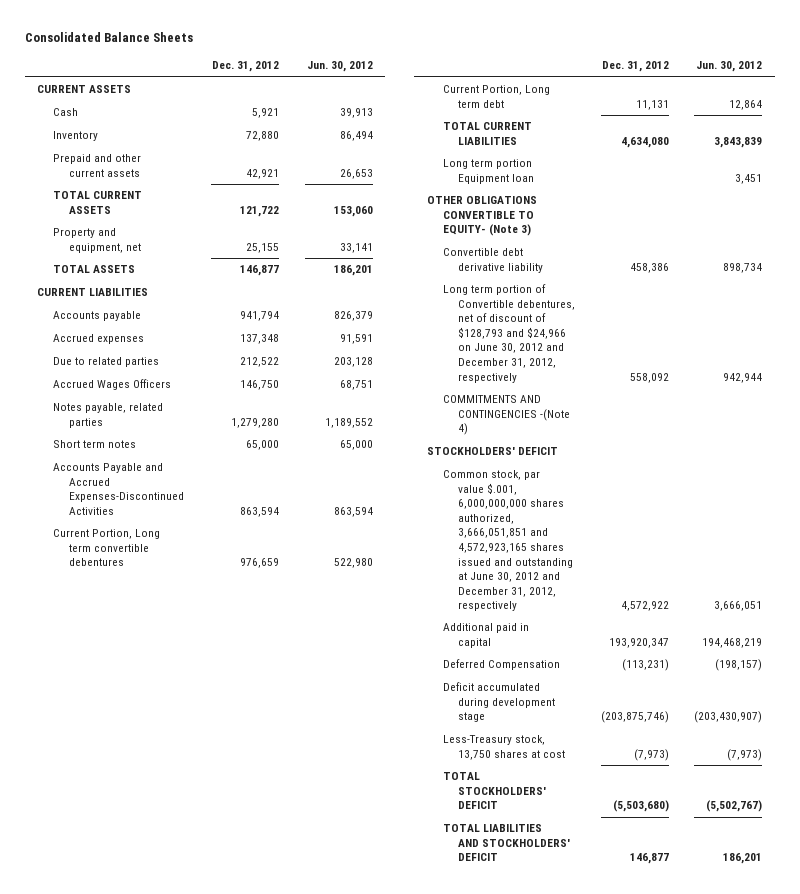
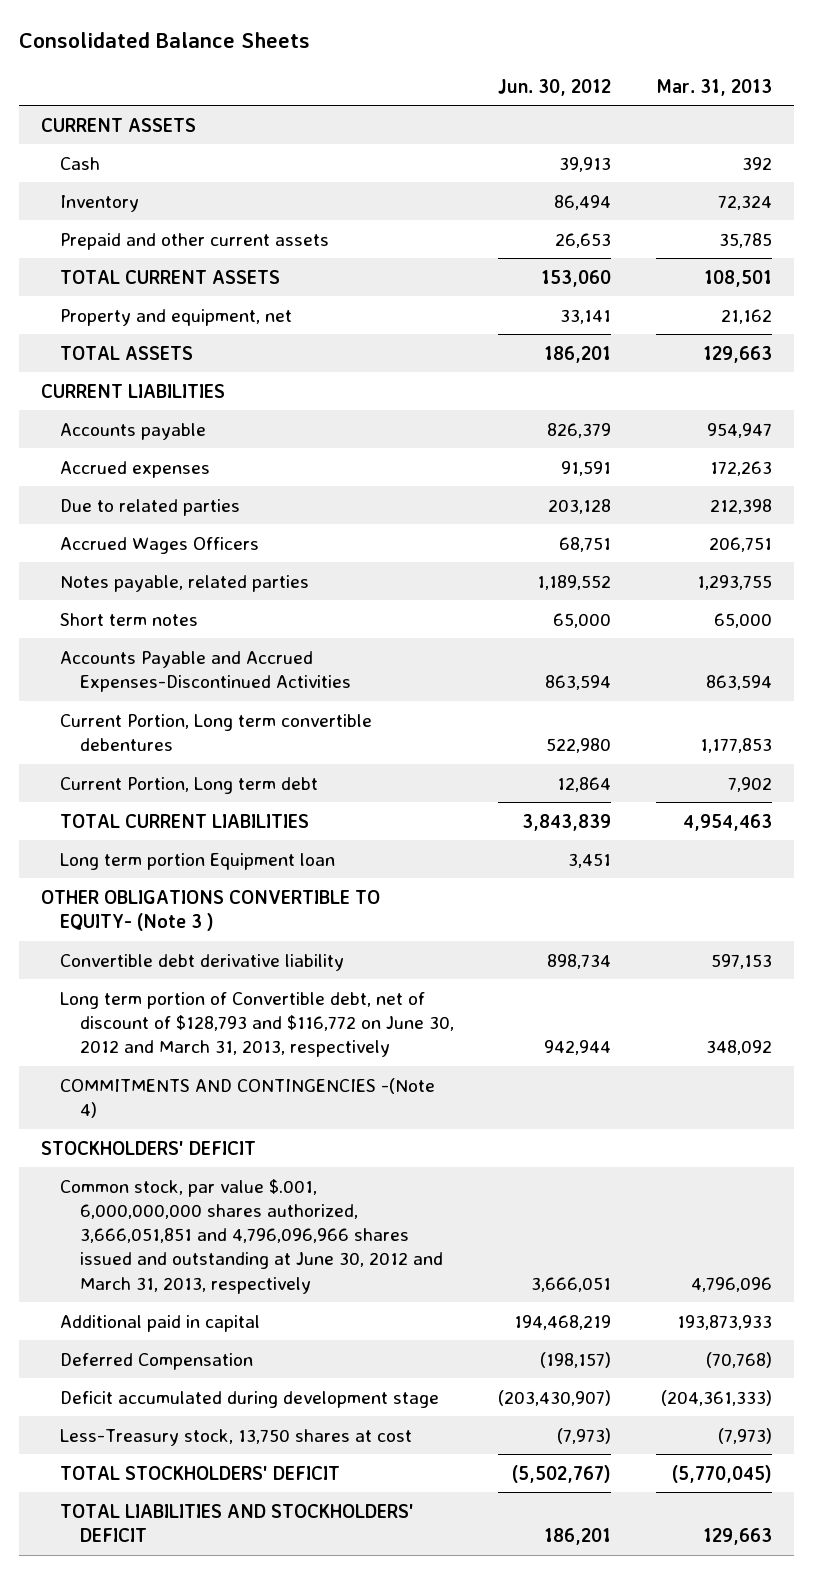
- | Dec. 31, 2012 | Jun. 30, 2012
+ | Jun. 30, 2012 | Mar. 31, 2013
- OTHER OBLIGATIONS CONVERTIBLE TO EQUITY- (Note 3)
+ OTHER OBLIGATIONS CONVERTIBLE TO EQUITY- (Note 3 )
- Long term portion of Convertible debentures, net of discount of $128,793 and $24,966 on June 30, 2012 and December 31, 2012, respectively | 558,092 | 942,944
+ Long term portion of Convertible debt, net of discount of $128,793 and $116,772 on June 30, 2012 and March 31, 2013, respectively | 942,944 | 348,092
- Common stock, par value $.001, 6,000,000,000 shares authorized, 3,666,051,851 and 4,572,923,165 shares issued and outstanding at June 30, 2012 and December 31, 2012, respectively | 4,572,922 | 3,666,051
+ Common stock, par value $.001, 6,000,000,000 shares authorized, 3,666,051,851 and 4,796,096,966 shares issued and outstanding at June 30, 2012 and March 31, 2013, respectively | 3,666,051 | 4,796,096

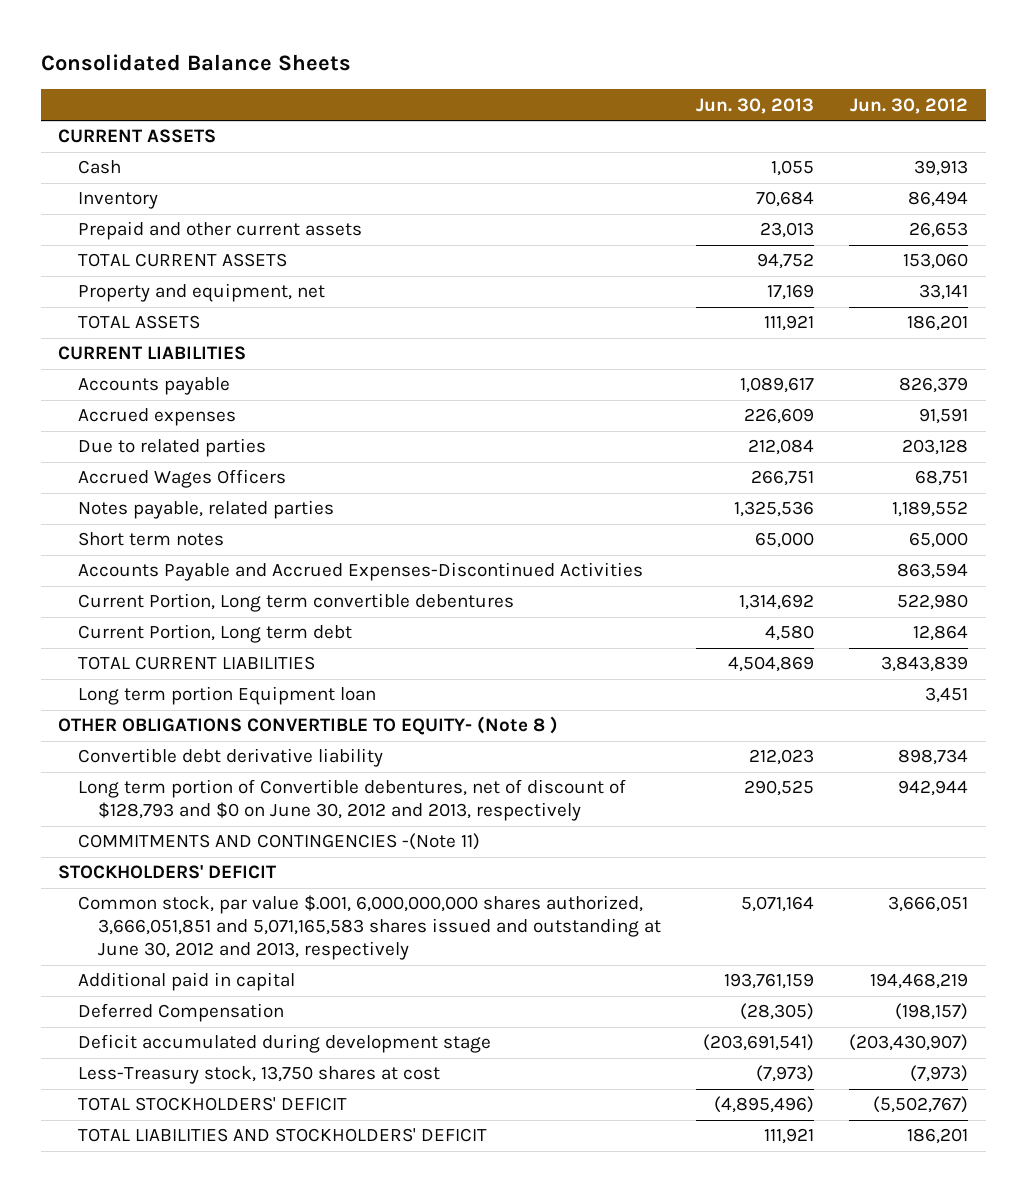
- | Jun. 30, 2012 | Mar. 31, 2013
+ | Jun. 30, 2013 | Jun. 30, 2012
- OTHER OBLIGATIONS CONVERTIBLE TO EQUITY- (Note 3 )
+ OTHER OBLIGATIONS CONVERTIBLE TO EQUITY- (Note 8 )
- Long term portion of Convertible debt, net of discount of $128,793 and $116,772 on June 30, 2012 and March 31, 2013, respectively | 942,944 | 348,092
- COMMITMENTS AND CONTINGENCIES -(Note 4)
+ Long term portion of Convertible debentures, net of discount of $128,793 and $0 on June 30, 2012 and 2013, respectively | 290,525 | 942,944
+ COMMITMENTS AND CONTINGENCIES -(Note 11)
- Common stock, par value $.001, 6,000,000,000 shares authorized, 3,666,051,851 and 4,796,096,966 shares issued and outstanding at June 30, 2012 and March 31, 2013, respectively | 3,666,051 | 4,796,096
+ Common stock, par value $.001, 6,000,000,000 shares authorized, 3,666,051,851 and 5,071,165,583 shares issued and outstanding at June 30, 2012 and 2013, respectively | 5,071,164 | 3,666,051

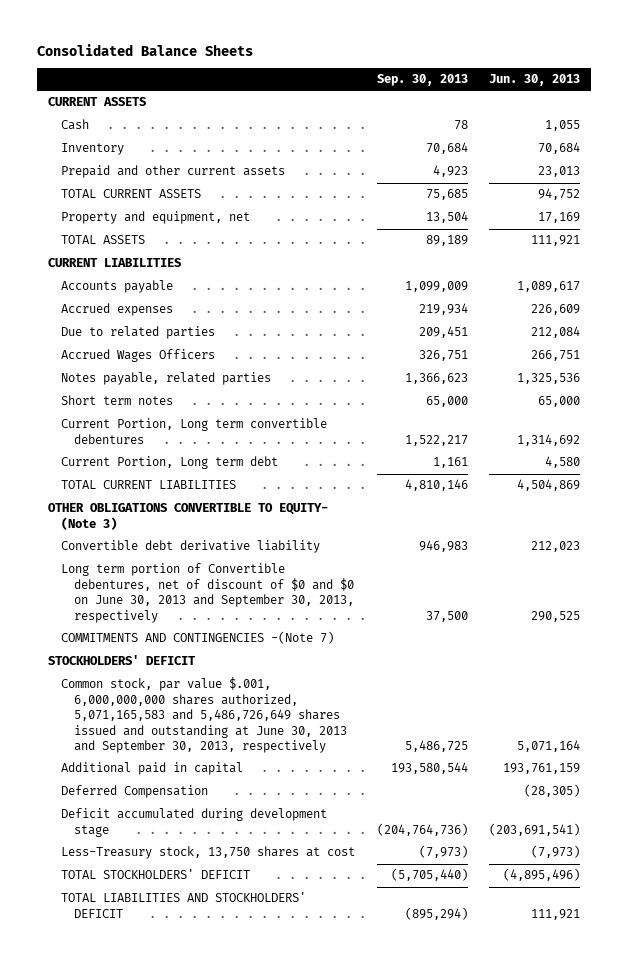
- | Jun. 30, 2013 | Jun. 30, 2012
+ | Sep. 30, 2013 | Jun. 30, 2013
- Accounts Payable and Accrued Expenses-Discontinued Activities | | 863,594
- Long term portion Equipment loan | | 3,451
- OTHER OBLIGATIONS CONVERTIBLE TO EQUITY- (Note 8 )
+ OTHER OBLIGATIONS CONVERTIBLE TO EQUITY- (Note 3)
- Long term portion of Convertible debentures, net of discount of $128,793 and $0 on June 30, 2012 and 2013, respectively | 290,525 | 942,944
- COMMITMENTS AND CONTINGENCIES -(Note 11)
+ Long term portion of Convertible debentures, net of discount of $0 and $0 on June 30, 2013 and September 30, 2013, respectively | 37,500 | 290,525
+ COMMITMENTS AND CONTINGENCIES -(Note 7)
- Common stock, par value $.001, 6,000,000,000 shares authorized, 3,666,051,851 and 5,071,165,583 shares issued and outstanding at June 30, 2012 and 2013, respectively | 5,071,164 | 3,666,051
+ Common stock, par value $.001, 6,000,000,000 shares authorized, 5,071,165,583 and 5,486,726,649 shares issued and outstanding at June 30, 2013 and September 30, 2013, respectively | 5,486,725 | 5,071,164

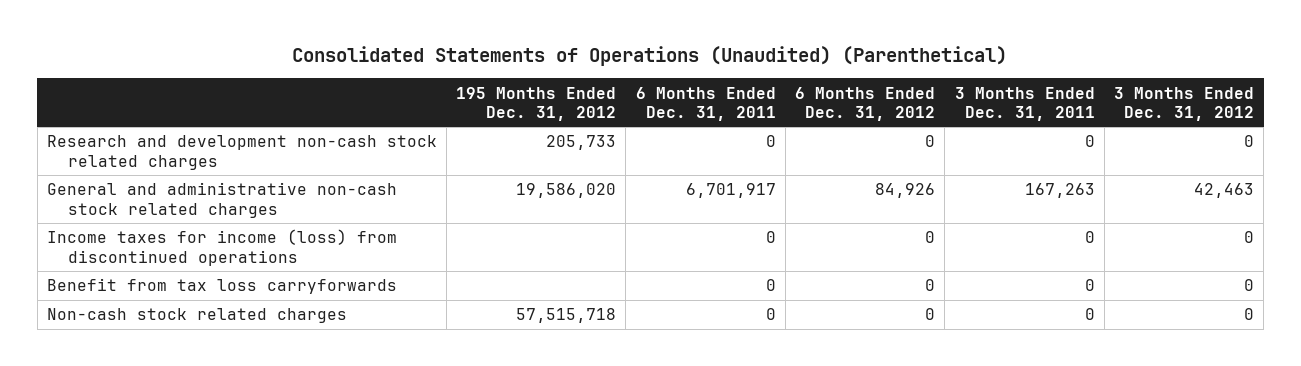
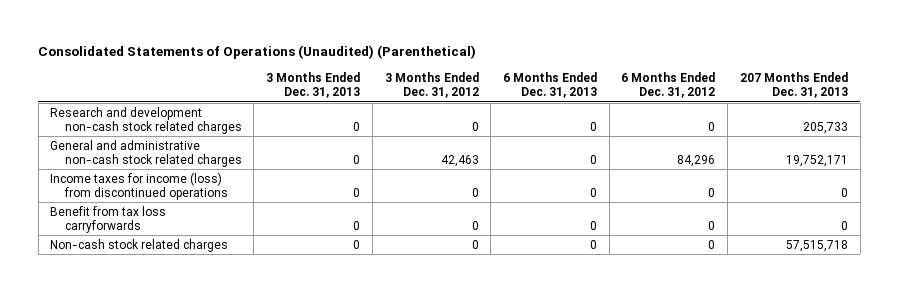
- | 195 Months Ended Dec. 31, 2012 | 6 Months Ended Dec. 31, 2011 | 6 Months Ended Dec. 31, 2012 | 3 Months Ended Dec. 31, 2011 | 3 Months Ended Dec. 31, 2012
+ | 3 Months Ended Dec. 31, 2013 | 3 Months Ended Dec. 31, 2012 | 6 Months Ended Dec. 31, 2013 | 6 Months Ended Dec. 31, 2012 | 207 Months Ended Dec. 31, 2013
- General and administrative non-cash stock related charges | 19,586,020 | 6,701,917 | 84,926 | 167,263 | 42,463
+ General and administrative non-cash stock related charges | 0 | 42,463 | 0 | 84,296 | 19,752,171

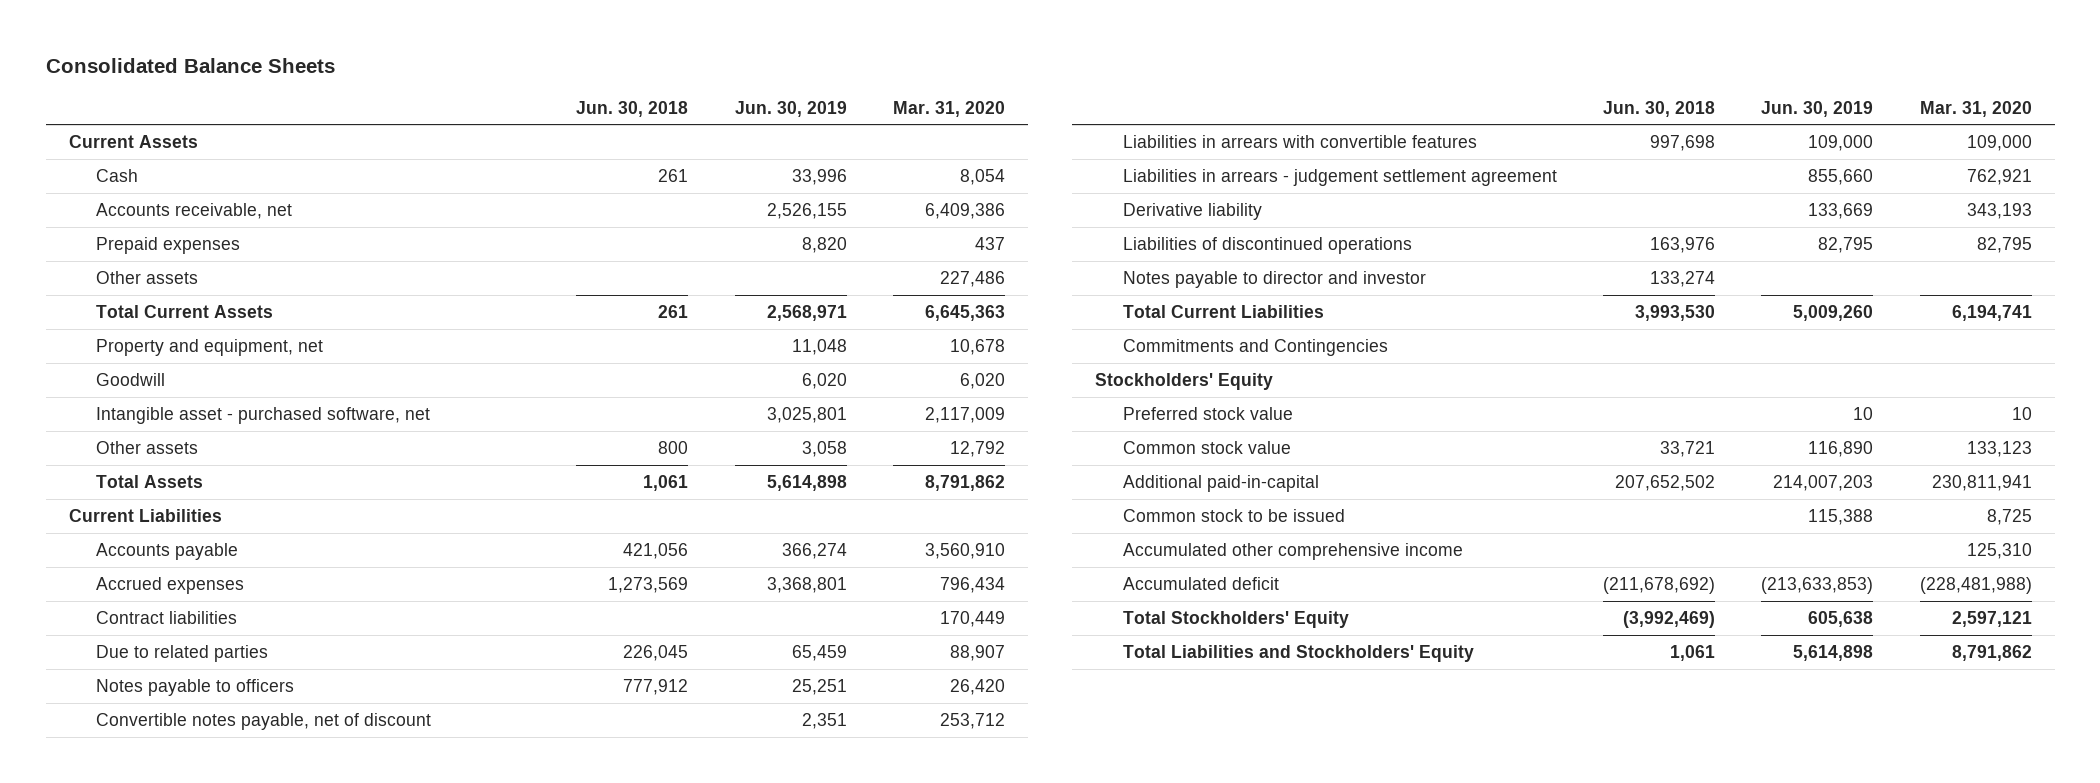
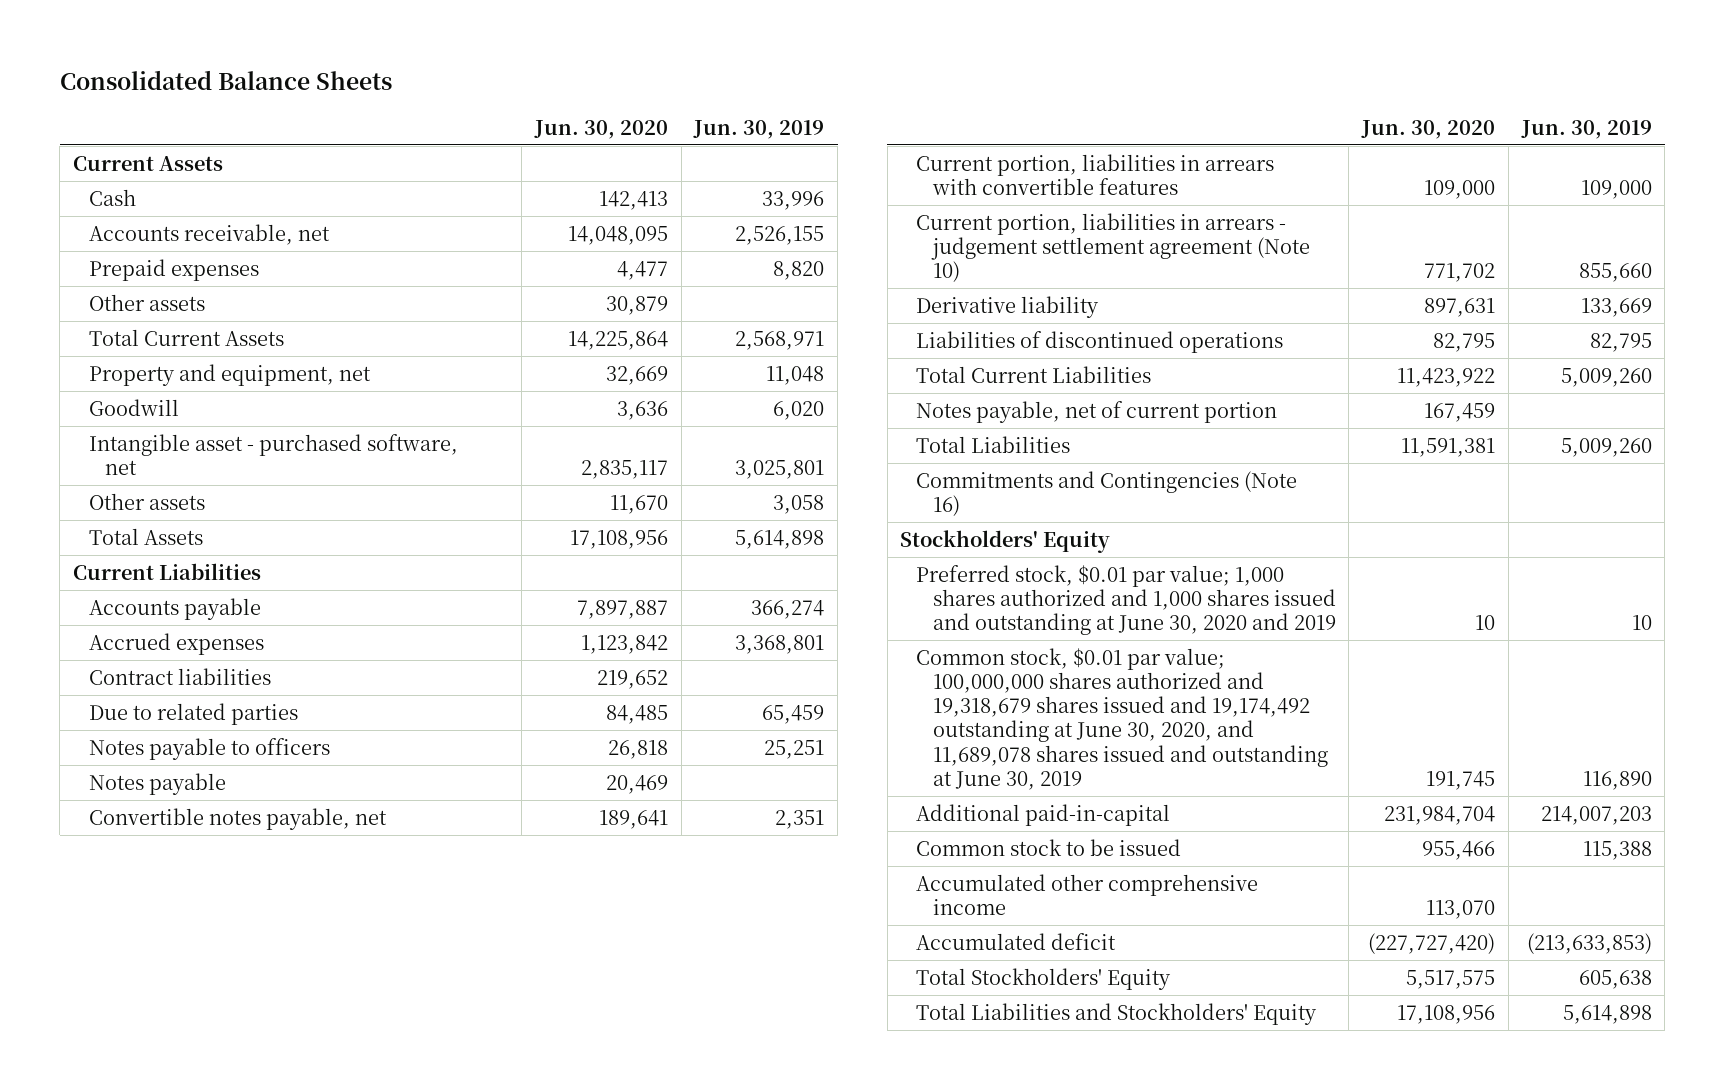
- | Jun. 30, 2018 | Jun. 30, 2019 | Mar. 31, 2020
+ | Jun. 30, 2020 | Jun. 30, 2019
- Convertible notes payable, net of discount | | 2,351 | 253,712
- Liabilities in arrears with convertible features | 997,698 | 109,000 | 109,000
- Liabilities in arrears - judgement settlement agreement | | 855,660 | 762,921
+ Notes payable | 20,469 |
+ Convertible notes payable, net | 189,641 | 2,351
+ Current portion, liabilities in arrears with convertible features | 109,000 | 109,000
+ Current portion, liabilities in arrears - judgement settlement agreement (Note 10) | 771,702 | 855,660
- Notes payable to director and investor | 133,274 | |
- Commitments and Contingencies
+ Notes payable, net of current portion | 167,459 |
+ Total Liabilities | 11,591,381 | 5,009,260
+ Commitments and Contingencies (Note 16)
- Preferred stock value | | 10 | 10
- Common stock value | 33,721 | 116,890 | 133,123
+ Preferred stock, $0.01 par value; 1,000 shares authorized and 1,000 shares issued and outstanding at June 30, 2020 and 2019 | 10 | 10
+ Common stock, $0.01 par value; 100,000,000 shares authorized and 19,318,679 shares issued and 19,174,492 outstanding at June 30, 2020, and 11,689,078 shares issued and outstanding at June 30, 2019 | 191,745 | 116,890

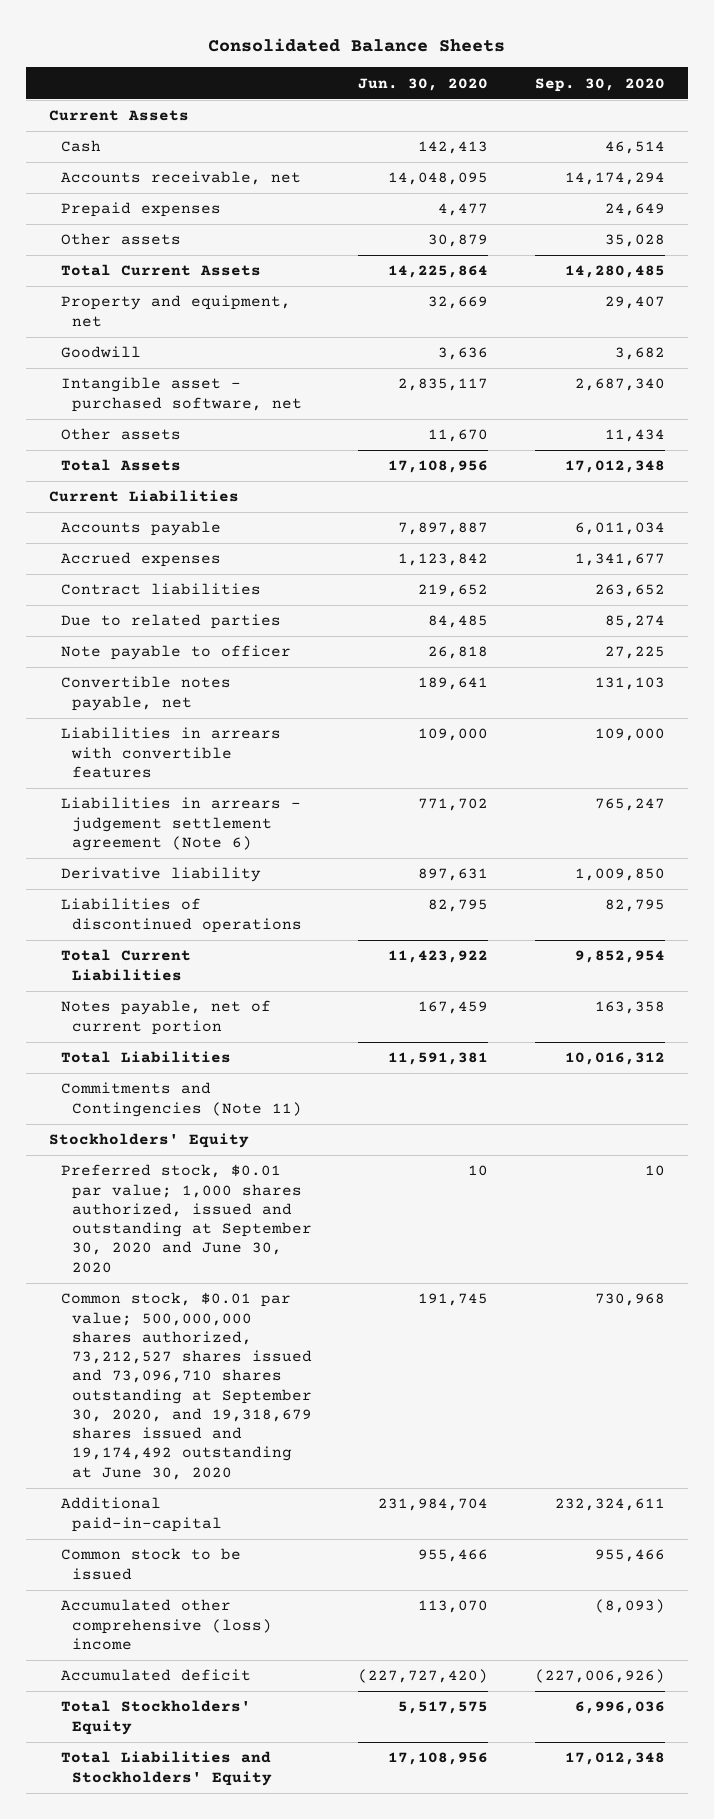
- | Jun. 30, 2020 | Jun. 30, 2019
+ | Jun. 30, 2020 | Sep. 30, 2020
- Notes payable to officers | 26,818 | 25,251
- Notes payable | 20,469 |
+ Note payable to officer | 26,818 | 27,225
- Current portion, liabilities in arrears with convertible features | 109,000 | 109,000
- Current portion, liabilities in arrears - judgement settlement agreement (Note 10) | 771,702 | 855,660
+ Liabilities in arrears with convertible features | 109,000 | 109,000
+ Liabilities in arrears - judgement settlement agreement (Note 6) | 771,702 | 765,247
- Commitments and Contingencies (Note 16)
+ Commitments and Contingencies (Note 11)
- Preferred stock, $0.01 par value; 1,000 shares authorized and 1,000 shares issued and outstanding at June 30, 2020 and 2019 | 10 | 10
- Common stock, $0.01 par value; 100,000,000 shares authorized and 19,318,679 shares issued and 19,174,492 outstanding at June 30, 2020, and 11,689,078 shares issued and outstanding at June 30, 2019 | 191,745 | 116,890
+ Preferred stock, $0.01 par value; 1,000 shares authorized, issued and outstanding at September 30, 2020 and June 30, 2020 | 10 | 10
+ Common stock, $0.01 par value; 500,000,000 shares authorized, 73,212,527 shares issued and 73,096,710 shares outstanding at September 30, 2020, and 19,318,679 shares issued and 19,174,492 outstanding at June 30, 2020 | 191,745 | 730,968
- Accumulated other comprehensive income | 113,070 |
+ Accumulated other comprehensive (loss) income | 113,070 | (8,093)

